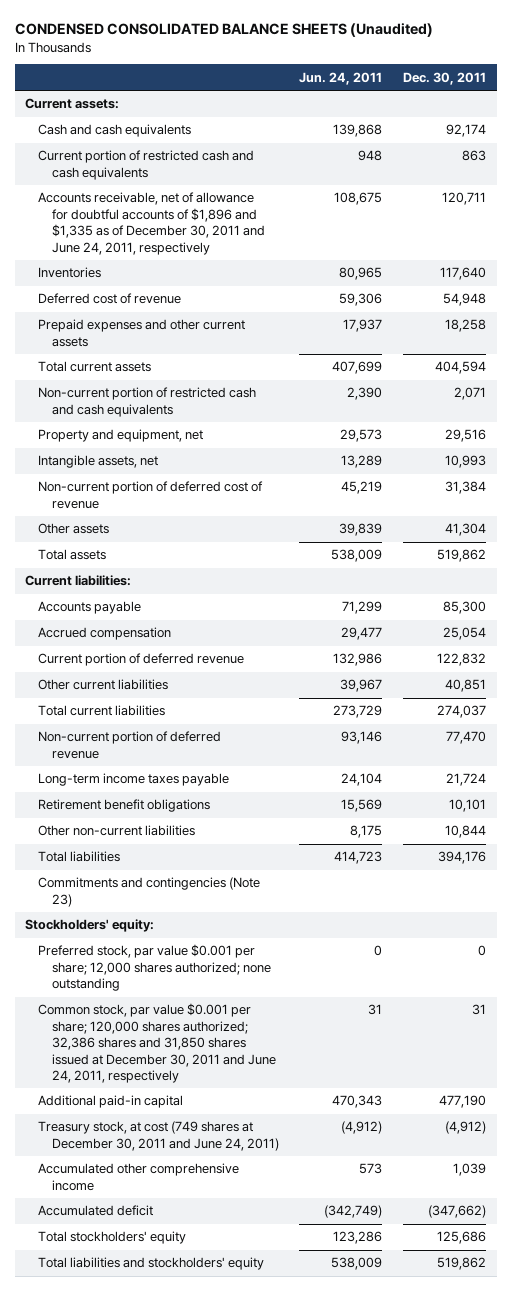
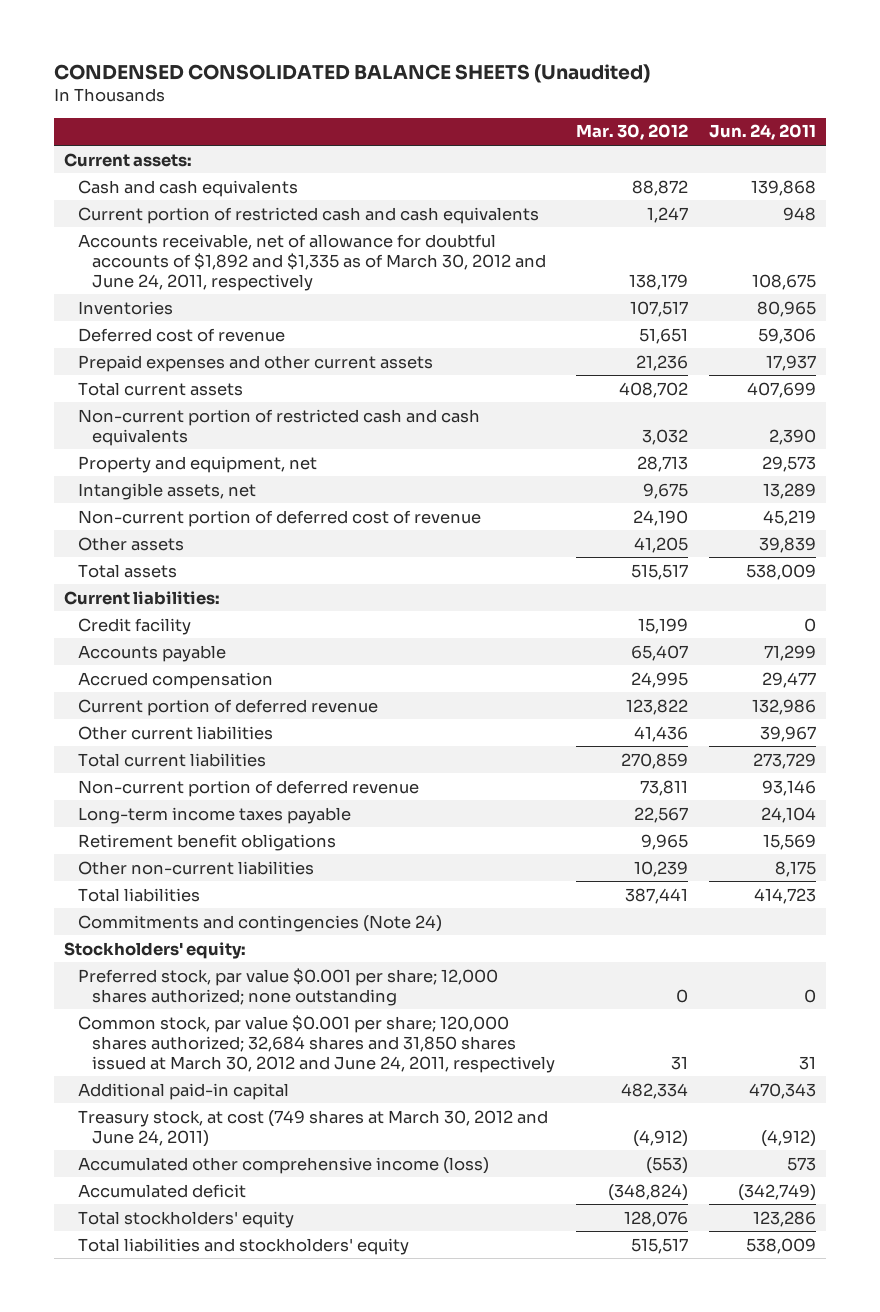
- | Jun. 24, 2011 | Dec. 30, 2011
+ | Mar. 30, 2012 | Jun. 24, 2011
- Accounts receivable, net of allowance for doubtful accounts of $1,896 and $1,335 as of December 30, 2011 and June 24, 2011, respectively | 108,675 | 120,711
+ Accounts receivable, net of allowance for doubtful accounts of $1,892 and $1,335 as of March 30, 2012 and June 24, 2011, respectively | 138,179 | 108,675
+ Credit facility | 15,199 | 0
- Commitments and contingencies (Note 23)
+ Commitments and contingencies (Note 24)
- Common stock, par value $0.001 per share; 120,000 shares authorized; 32,386 shares and 31,850 shares issued at December 30, 2011 and June 24, 2011, respectively | 31 | 31
+ Common stock, par value $0.001 per share; 120,000 shares authorized; 32,684 shares and 31,850 shares issued at March 30, 2012 and June 24, 2011, respectively | 31 | 31
- Treasury stock, at cost (749 shares at December 30, 2011 and June 24, 2011) | (4,912) | (4,912)
- Accumulated other comprehensive income | 573 | 1,039
+ Treasury stock, at cost (749 shares at March 30, 2012 and June 24, 2011) | (4,912) | (4,912)
+ Accumulated other comprehensive income (loss) | (553) | 573

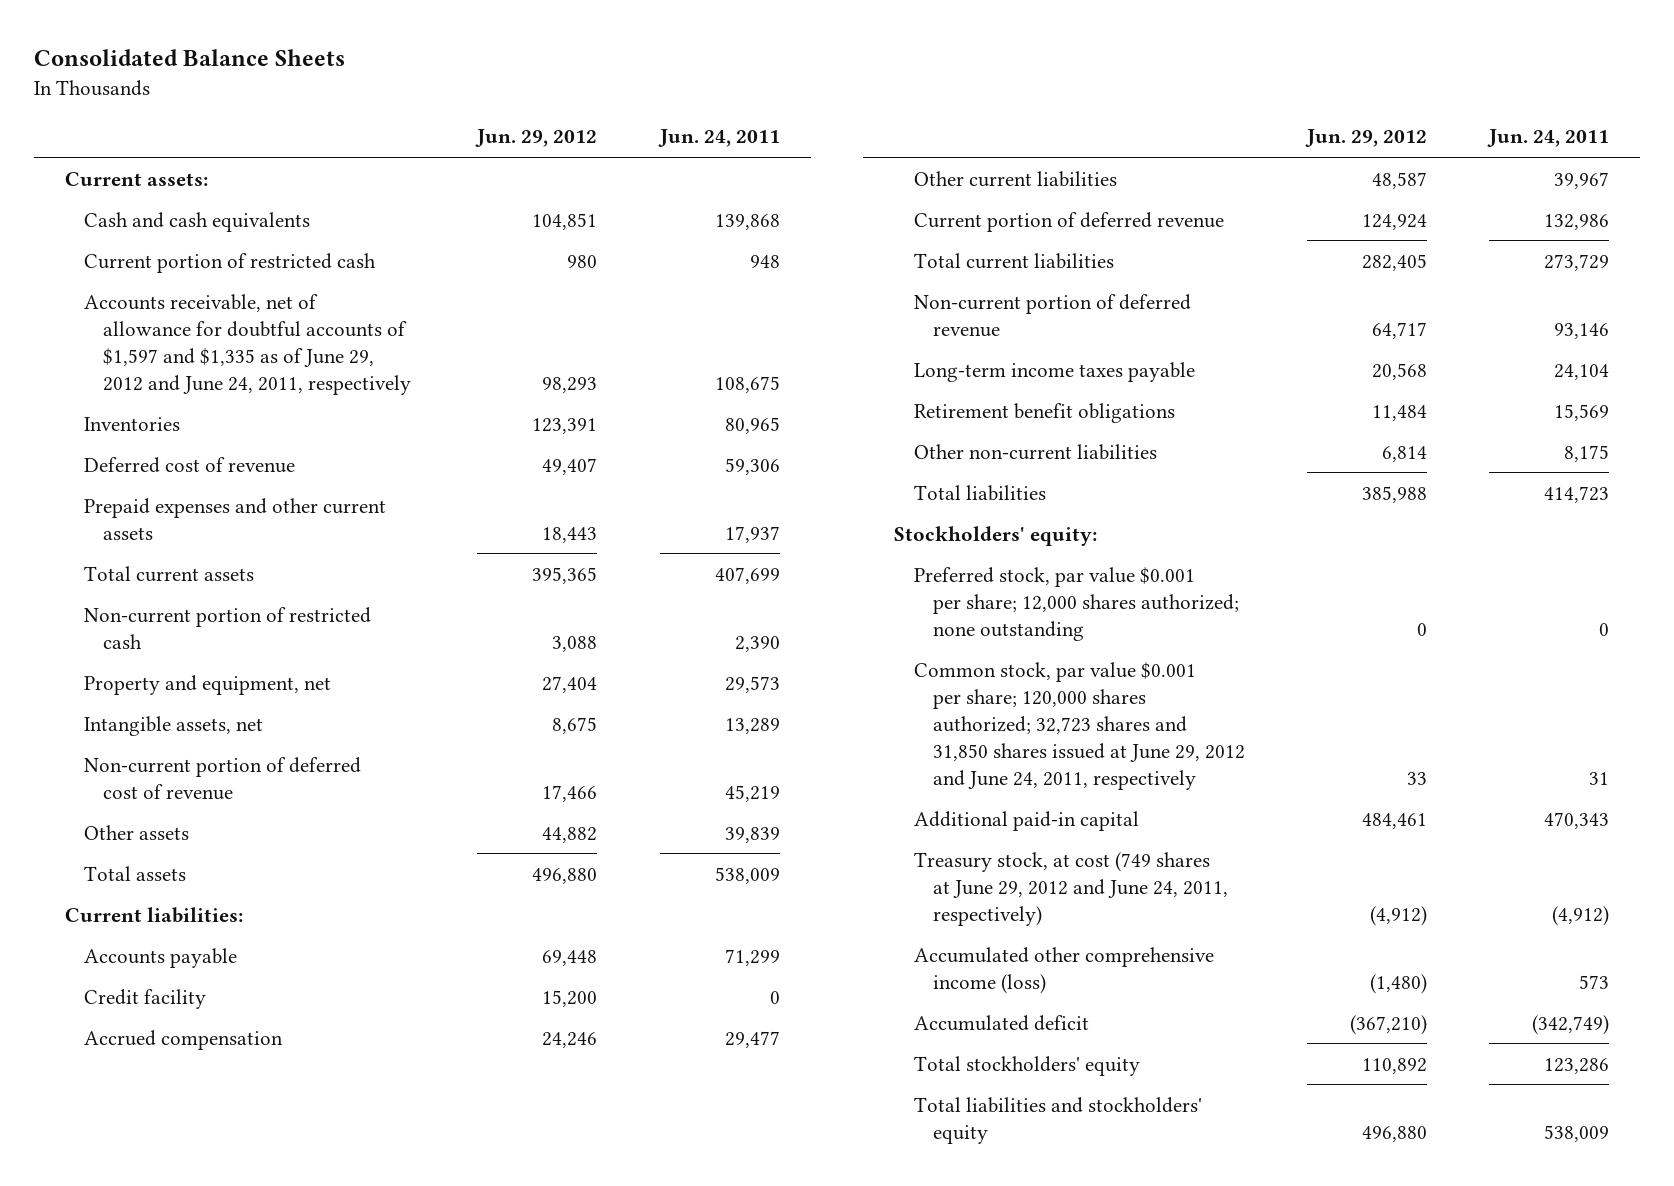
- CONDENSED CONSOLIDATED BALANCE SHEETS (Unaudited)
+ Consolidated Balance Sheets
- | Mar. 30, 2012 | Jun. 24, 2011
+ | Jun. 29, 2012 | Jun. 24, 2011
- Current portion of restricted cash and cash equivalents | 1,247 | 948
- Accounts receivable, net of allowance for doubtful accounts of $1,892 and $1,335 as of March 30, 2012 and June 24, 2011, respectively | 138,179 | 108,675
+ Current portion of restricted cash | 980 | 948
+ Accounts receivable, net of allowance for doubtful accounts of $1,597 and $1,335 as of June 29, 2012 and June 24, 2011, respectively | 98,293 | 108,675
- Non-current portion of restricted cash and cash equivalents | 3,032 | 2,390
+ Non-current portion of restricted cash | 3,088 | 2,390
moved down: Credit facility | 15,200 | 0
moved down: Current portion of deferred revenue | 124,924 | 132,986
- Commitments and contingencies (Note 24)
- Common stock, par value $0.001 per share; 120,000 shares authorized; 32,684 shares and 31,850 shares issued at March 30, 2012 and June 24, 2011, respectively | 31 | 31
+ Common stock, par value $0.001 per share; 120,000 shares authorized; 32,723 shares and 31,850 shares issued at June 29, 2012 and June 24, 2011, respectively | 33 | 31
- Treasury stock, at cost (749 shares at March 30, 2012 and June 24, 2011) | (4,912) | (4,912)
+ Treasury stock, at cost (749 shares at June 29, 2012 and June 24, 2011, respectively) | (4,912) | (4,912)

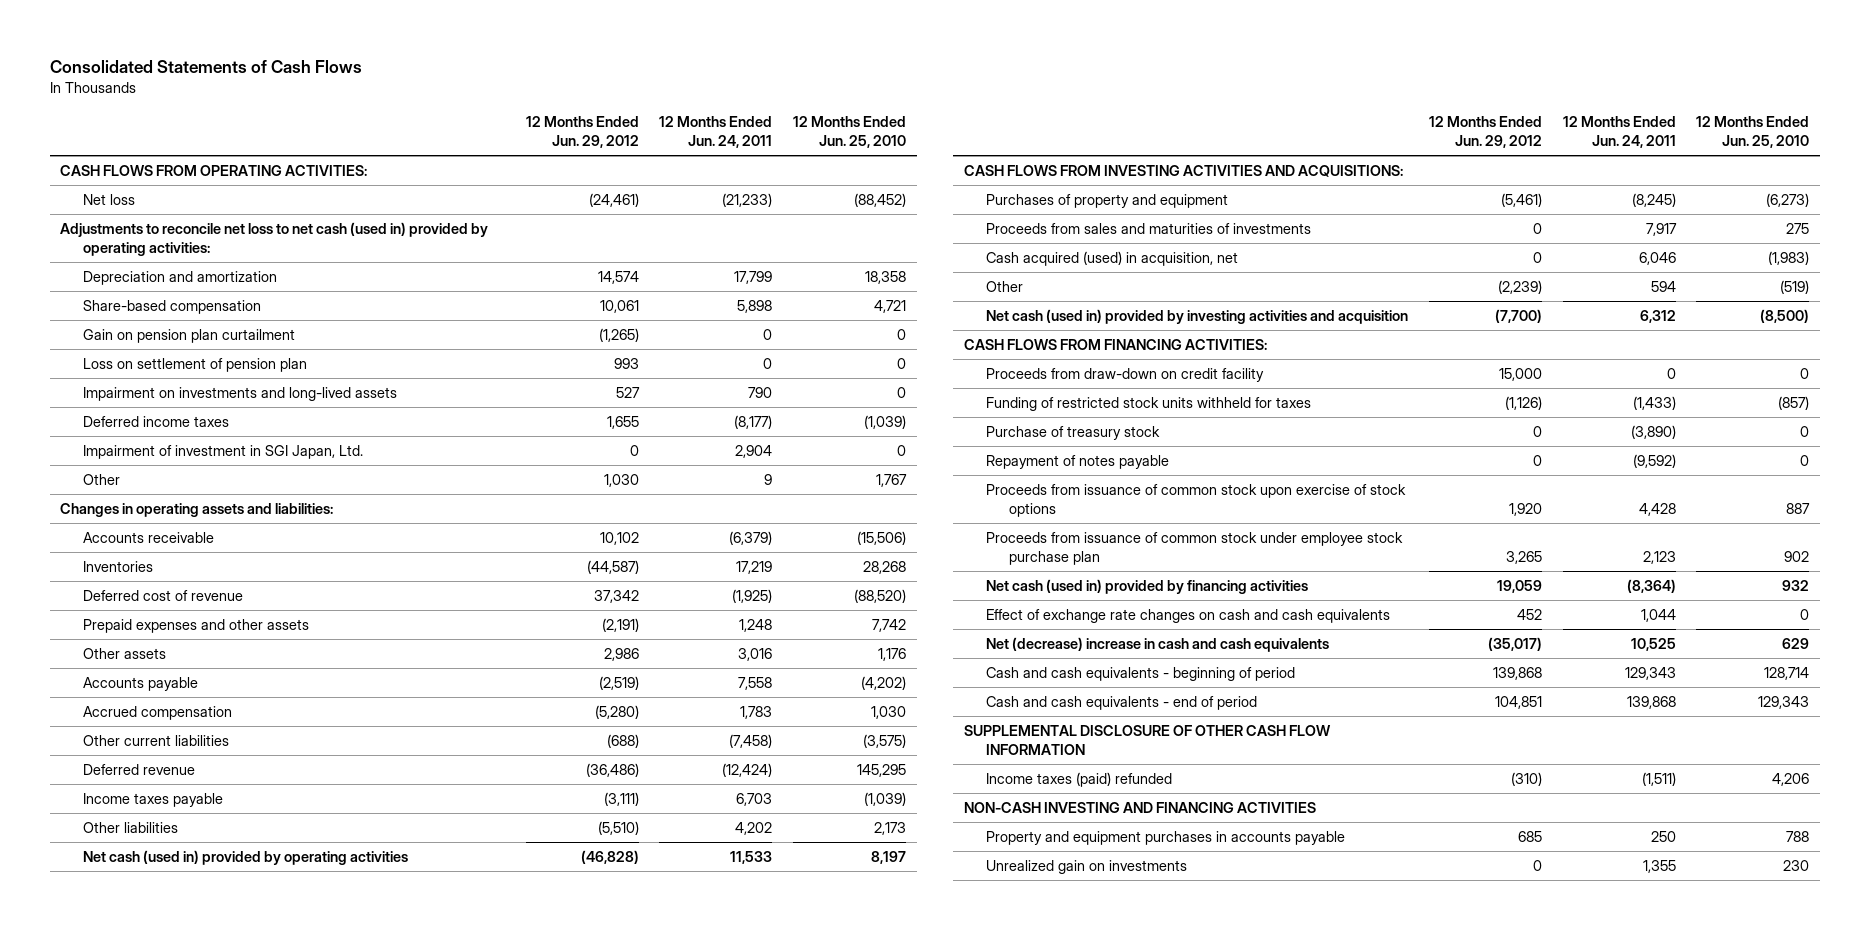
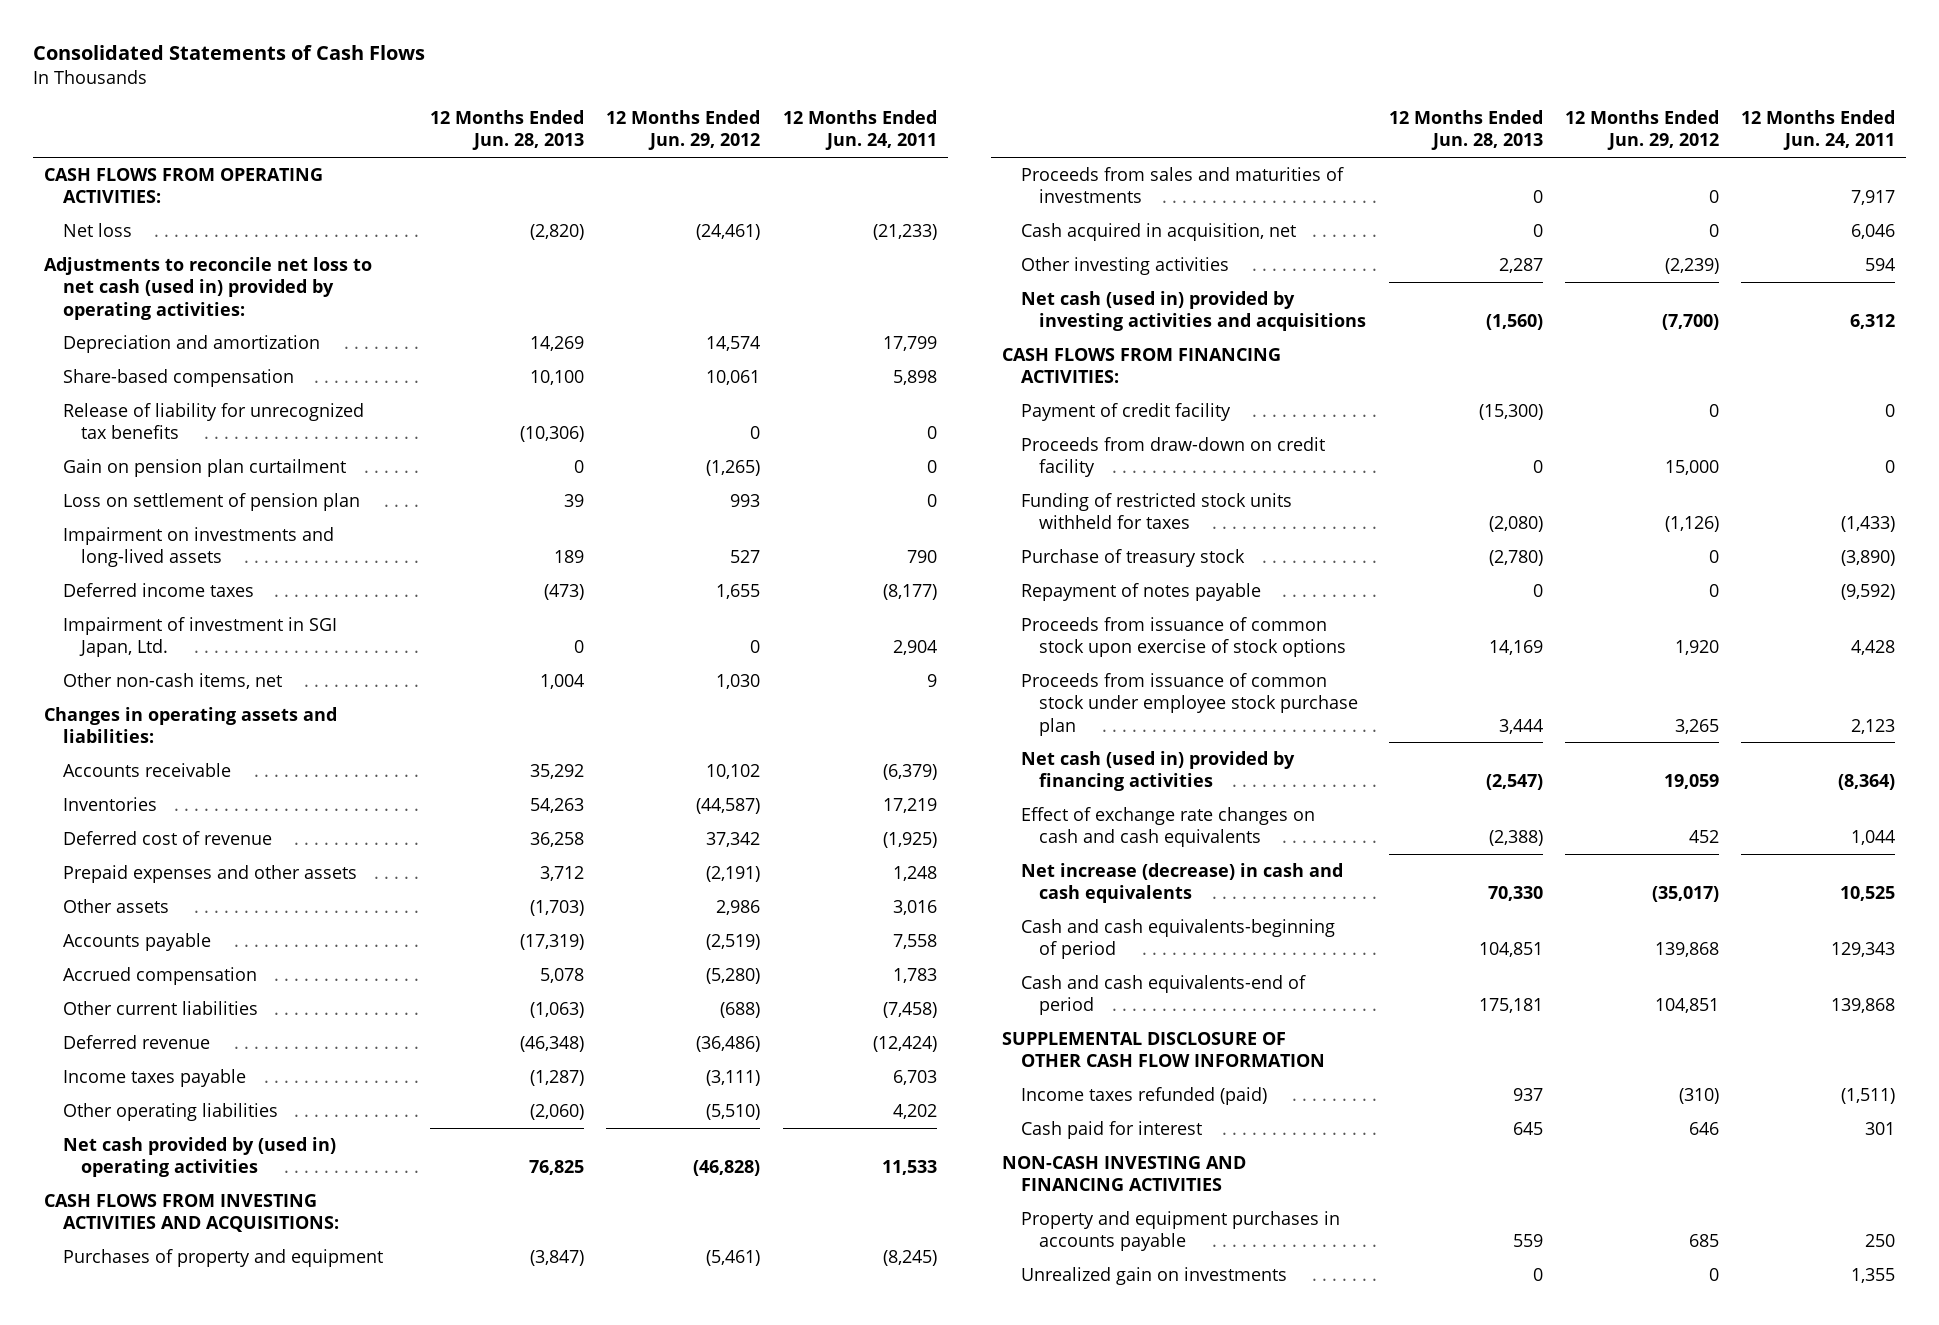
- | 12 Months Ended Jun. 29, 2012 | 12 Months Ended Jun. 24, 2011 | 12 Months Ended Jun. 25, 2010
+ | 12 Months Ended Jun. 28, 2013 | 12 Months Ended Jun. 29, 2012 | 12 Months Ended Jun. 24, 2011
+ Release of liability for unrecognized tax benefits | (10,306) | 0 | 0
- Other | 1,030 | 9 | 1,767
+ Other non-cash items, net | 1,004 | 1,030 | 9
- Other liabilities | (5,510) | 4,202 | 2,173
- Net cash (used in) provided by operating activities | (46,828) | 11,533 | 8,197
+ Other operating liabilities | (2,060) | (5,510) | 4,202
+ Net cash provided by (used in) operating activities | 76,825 | (46,828) | 11,533
- Cash acquired (used) in acquisition, net | 0 | 6,046 | (1,983)
- Other | (2,239) | 594 | (519)
- Net cash (used in) provided by investing activities and acquisition | (7,700) | 6,312 | (8,500)
+ Cash acquired in acquisition, net | 0 | 0 | 6,046
+ Other investing activities | 2,287 | (2,239) | 594
+ Net cash (used in) provided by investing activities and acquisitions | (1,560) | (7,700) | 6,312
+ Payment of credit facility | (15,300) | 0 | 0
- Net (decrease) increase in cash and cash equivalents | (35,017) | 10,525 | 629
- Cash and cash equivalents - beginning of period | 139,868 | 129,343 | 128,714
- Cash and cash equivalents - end of period | 104,851 | 139,868 | 129,343
+ Net increase (decrease) in cash and cash equivalents | 70,330 | (35,017) | 10,525
+ Cash and cash equivalents-beginning of period | 104,851 | 139,868 | 129,343
+ Cash and cash equivalents-end of period | 175,181 | 104,851 | 139,868
- Income taxes (paid) refunded | (310) | (1,511) | 4,206
+ Income taxes refunded (paid) | 937 | (310) | (1,511)
+ Cash paid for interest | 645 | 646 | 301

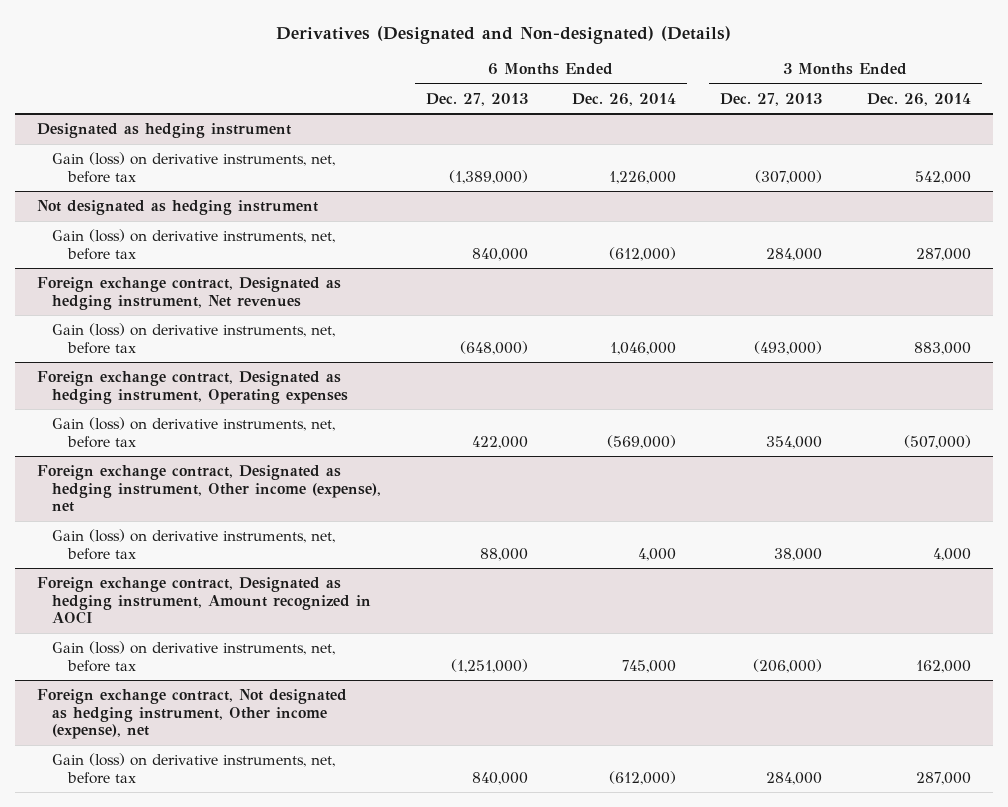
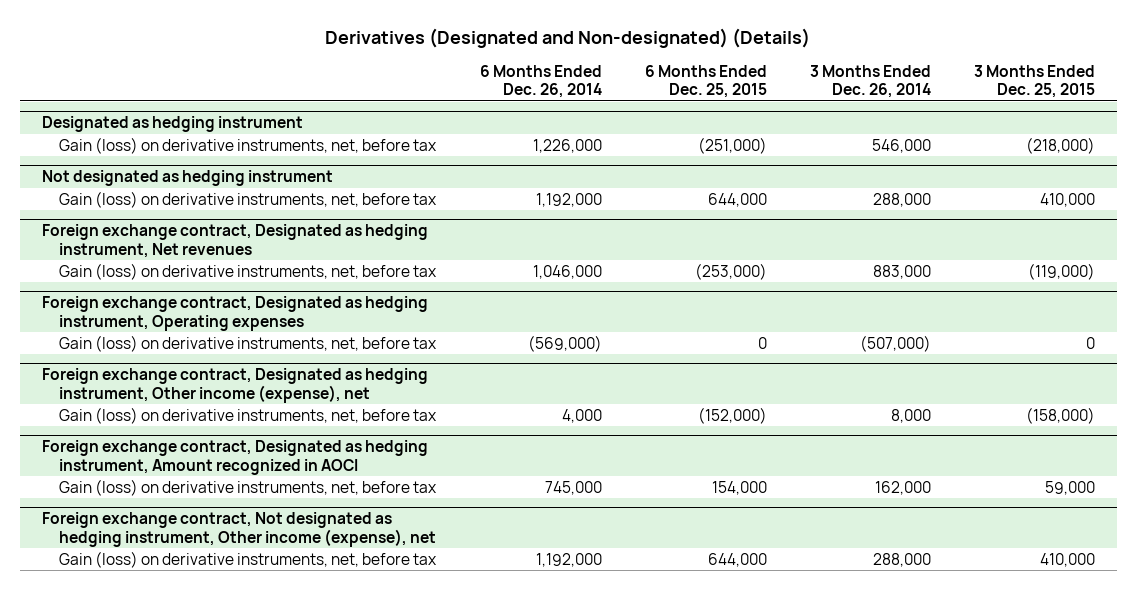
- | 6 Months Ended Dec. 27, 2013 | 6 Months Ended Dec. 26, 2014 | 3 Months Ended Dec. 27, 2013 | 3 Months Ended Dec. 26, 2014
+ | 6 Months Ended Dec. 26, 2014 | 6 Months Ended Dec. 25, 2015 | 3 Months Ended Dec. 26, 2014 | 3 Months Ended Dec. 25, 2015
@ Designated as hedging instrument
- Gain (loss) on derivative instruments, net, before tax | (1,389,000) | 1,226,000 | (307,000) | 542,000
+ Gain (loss) on derivative instruments, net, before tax | 1,226,000 | (251,000) | 546,000 | (218,000)
@ Not designated as hedging instrument
- Gain (loss) on derivative instruments, net, before tax | 840,000 | (612,000) | 284,000 | 287,000
+ Gain (loss) on derivative instruments, net, before tax | 1,192,000 | 644,000 | 288,000 | 410,000
@ Foreign exchange contract, Designated as hedging instrument, Other income (expense), net
- Gain (loss) on derivative instruments, net, before tax | 88,000 | 4,000 | 38,000 | 4,000
+ Gain (loss) on derivative instruments, net, before tax | 4,000 | (152,000) | 8,000 | (158,000)
@ Foreign exchange contract, Not designated as hedging instrument, Other income (expense), net
- Gain (loss) on derivative instruments, net, before tax | 840,000 | (612,000) | 284,000 | 287,000
+ Gain (loss) on derivative instruments, net, before tax | 1,192,000 | 644,000 | 288,000 | 410,000

